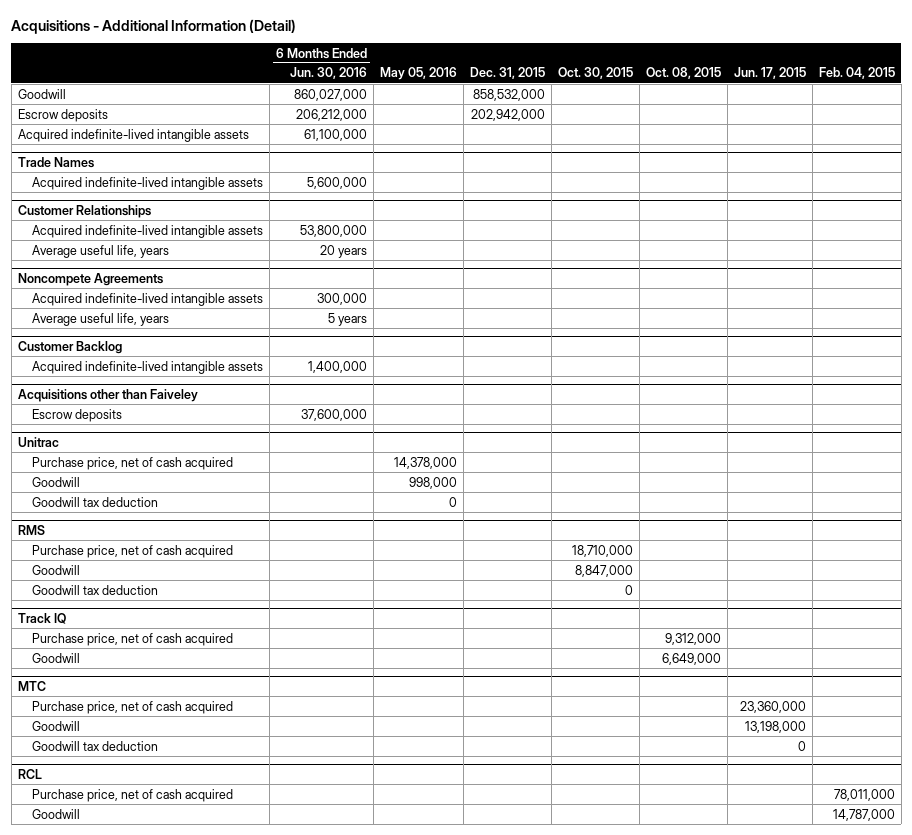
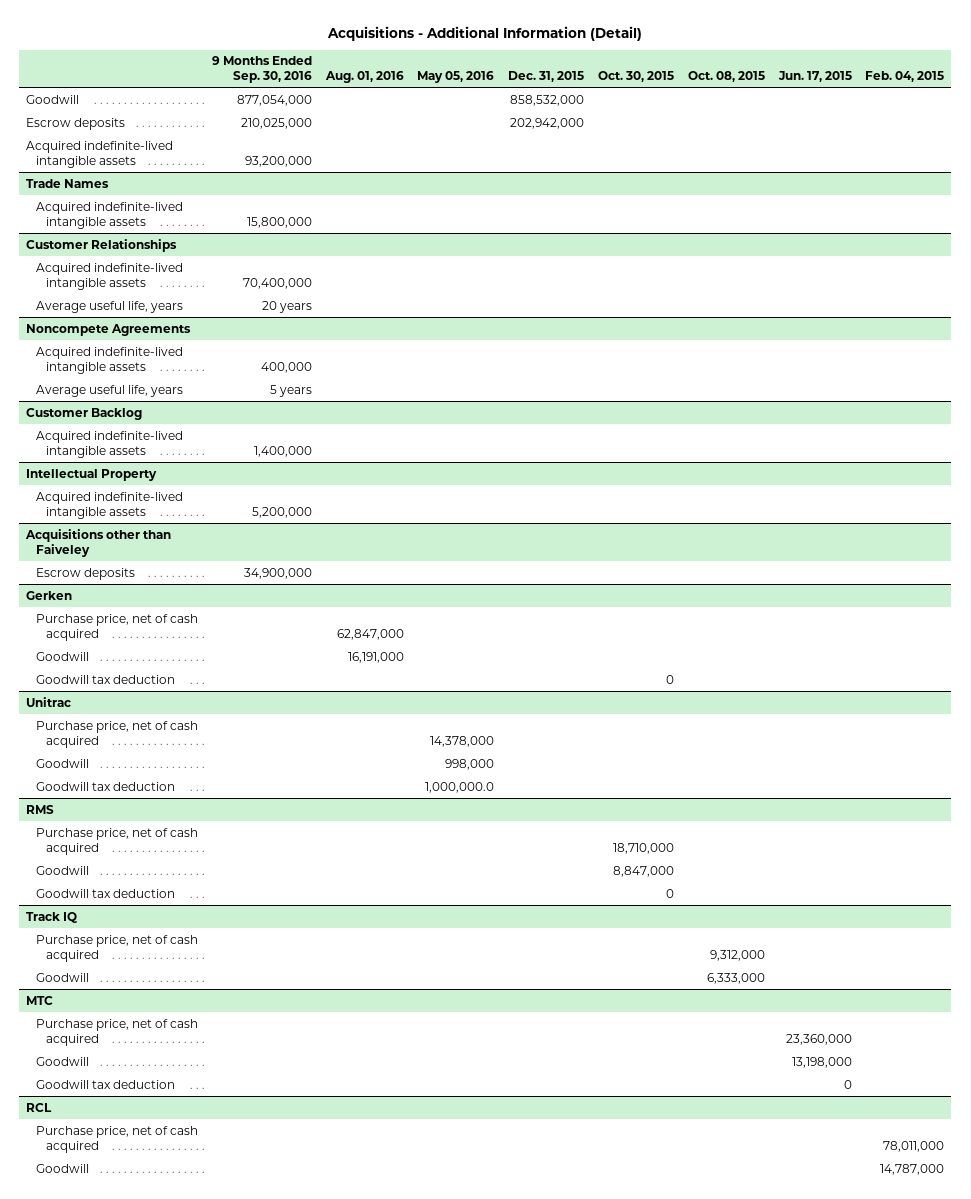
- | 6 Months Ended Jun. 30, 2016 | May 05, 2016 | Dec. 31, 2015 | Oct. 30, 2015 | Oct. 08, 2015 | Jun. 17, 2015 | Feb. 04, 2015
+ | 9 Months Ended Sep. 30, 2016 | Aug. 01, 2016 | May 05, 2016 | Dec. 31, 2015 | Oct. 30, 2015 | Oct. 08, 2015 | Jun. 17, 2015 | Feb. 04, 2015
+ Intellectual Property
+ Acquired indefinite-lived intangible assets | 5,200,000 | | | | | | |
+ Gerken
+ Purchase price, net of cash acquired | | 62,847,000 | | | | | |
+ Goodwill | | 16,191,000 | | | | | |
+ Goodwill tax deduction | | | | | 0 | | |
@ Unitrac
- Goodwill tax deduction | | 0 | | | | |
+ Goodwill tax deduction | | | 1,000,000.0 | | | | |
@ Track IQ
- Goodwill | | | | | 6,649,000 | |
+ Goodwill | | | | | | 6,333,000 | |

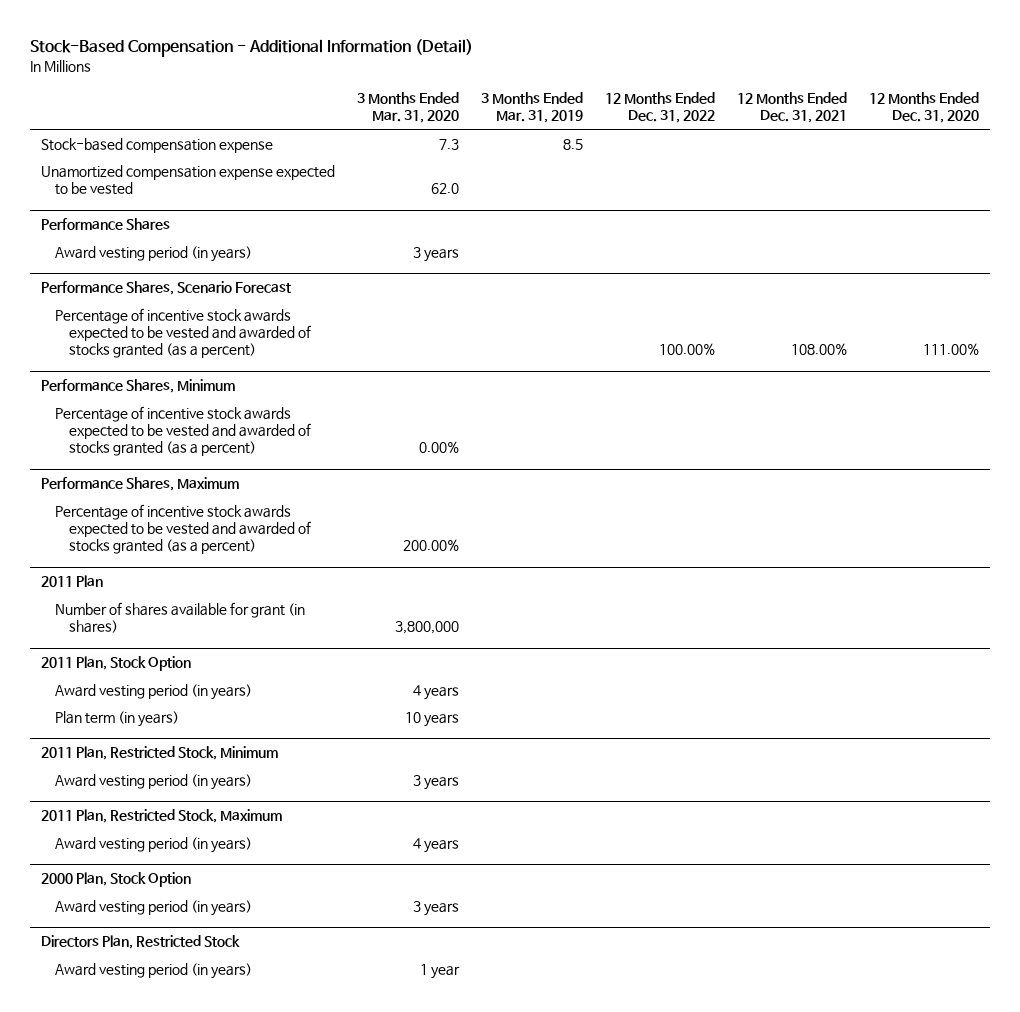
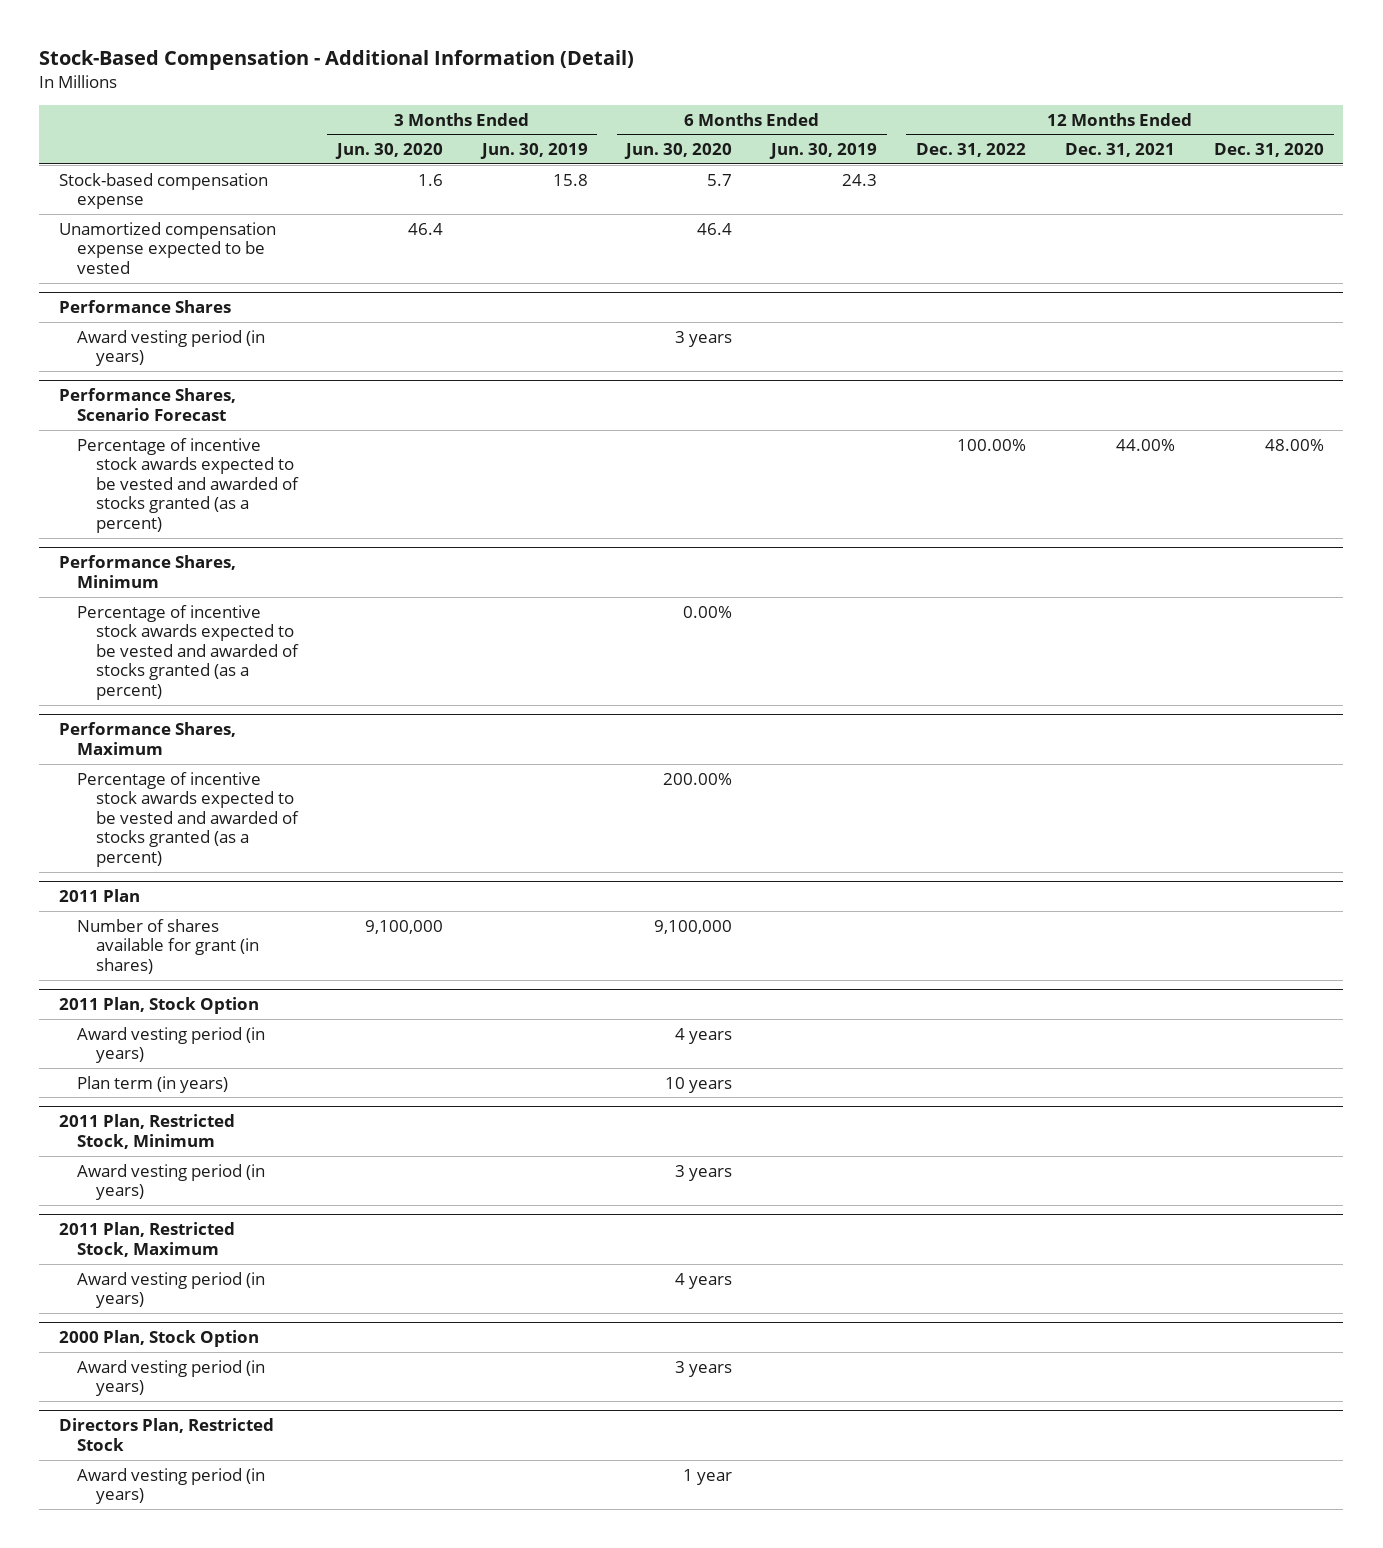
- | 3 Months Ended Mar. 31, 2020 | 3 Months Ended Mar. 31, 2019 | 12 Months Ended Dec. 31, 2022 | 12 Months Ended Dec. 31, 2021 | 12 Months Ended Dec. 31, 2020
+ | 3 Months Ended Jun. 30, 2020 | 3 Months Ended Jun. 30, 2019 | 6 Months Ended Jun. 30, 2020 | 6 Months Ended Jun. 30, 2019 | 12 Months Ended Dec. 31, 2022 | 12 Months Ended Dec. 31, 2021 | 12 Months Ended Dec. 31, 2020
@ Performance Shares, Scenario Forecast
- Percentage of incentive stock awards expected to be vested and awarded of stocks granted (as a percent) | | | 100.00% | 108.00% | 111.00%
+ Percentage of incentive stock awards expected to be vested and awarded of stocks granted (as a percent) | | | | | 100.00% | 44.00% | 48.00%

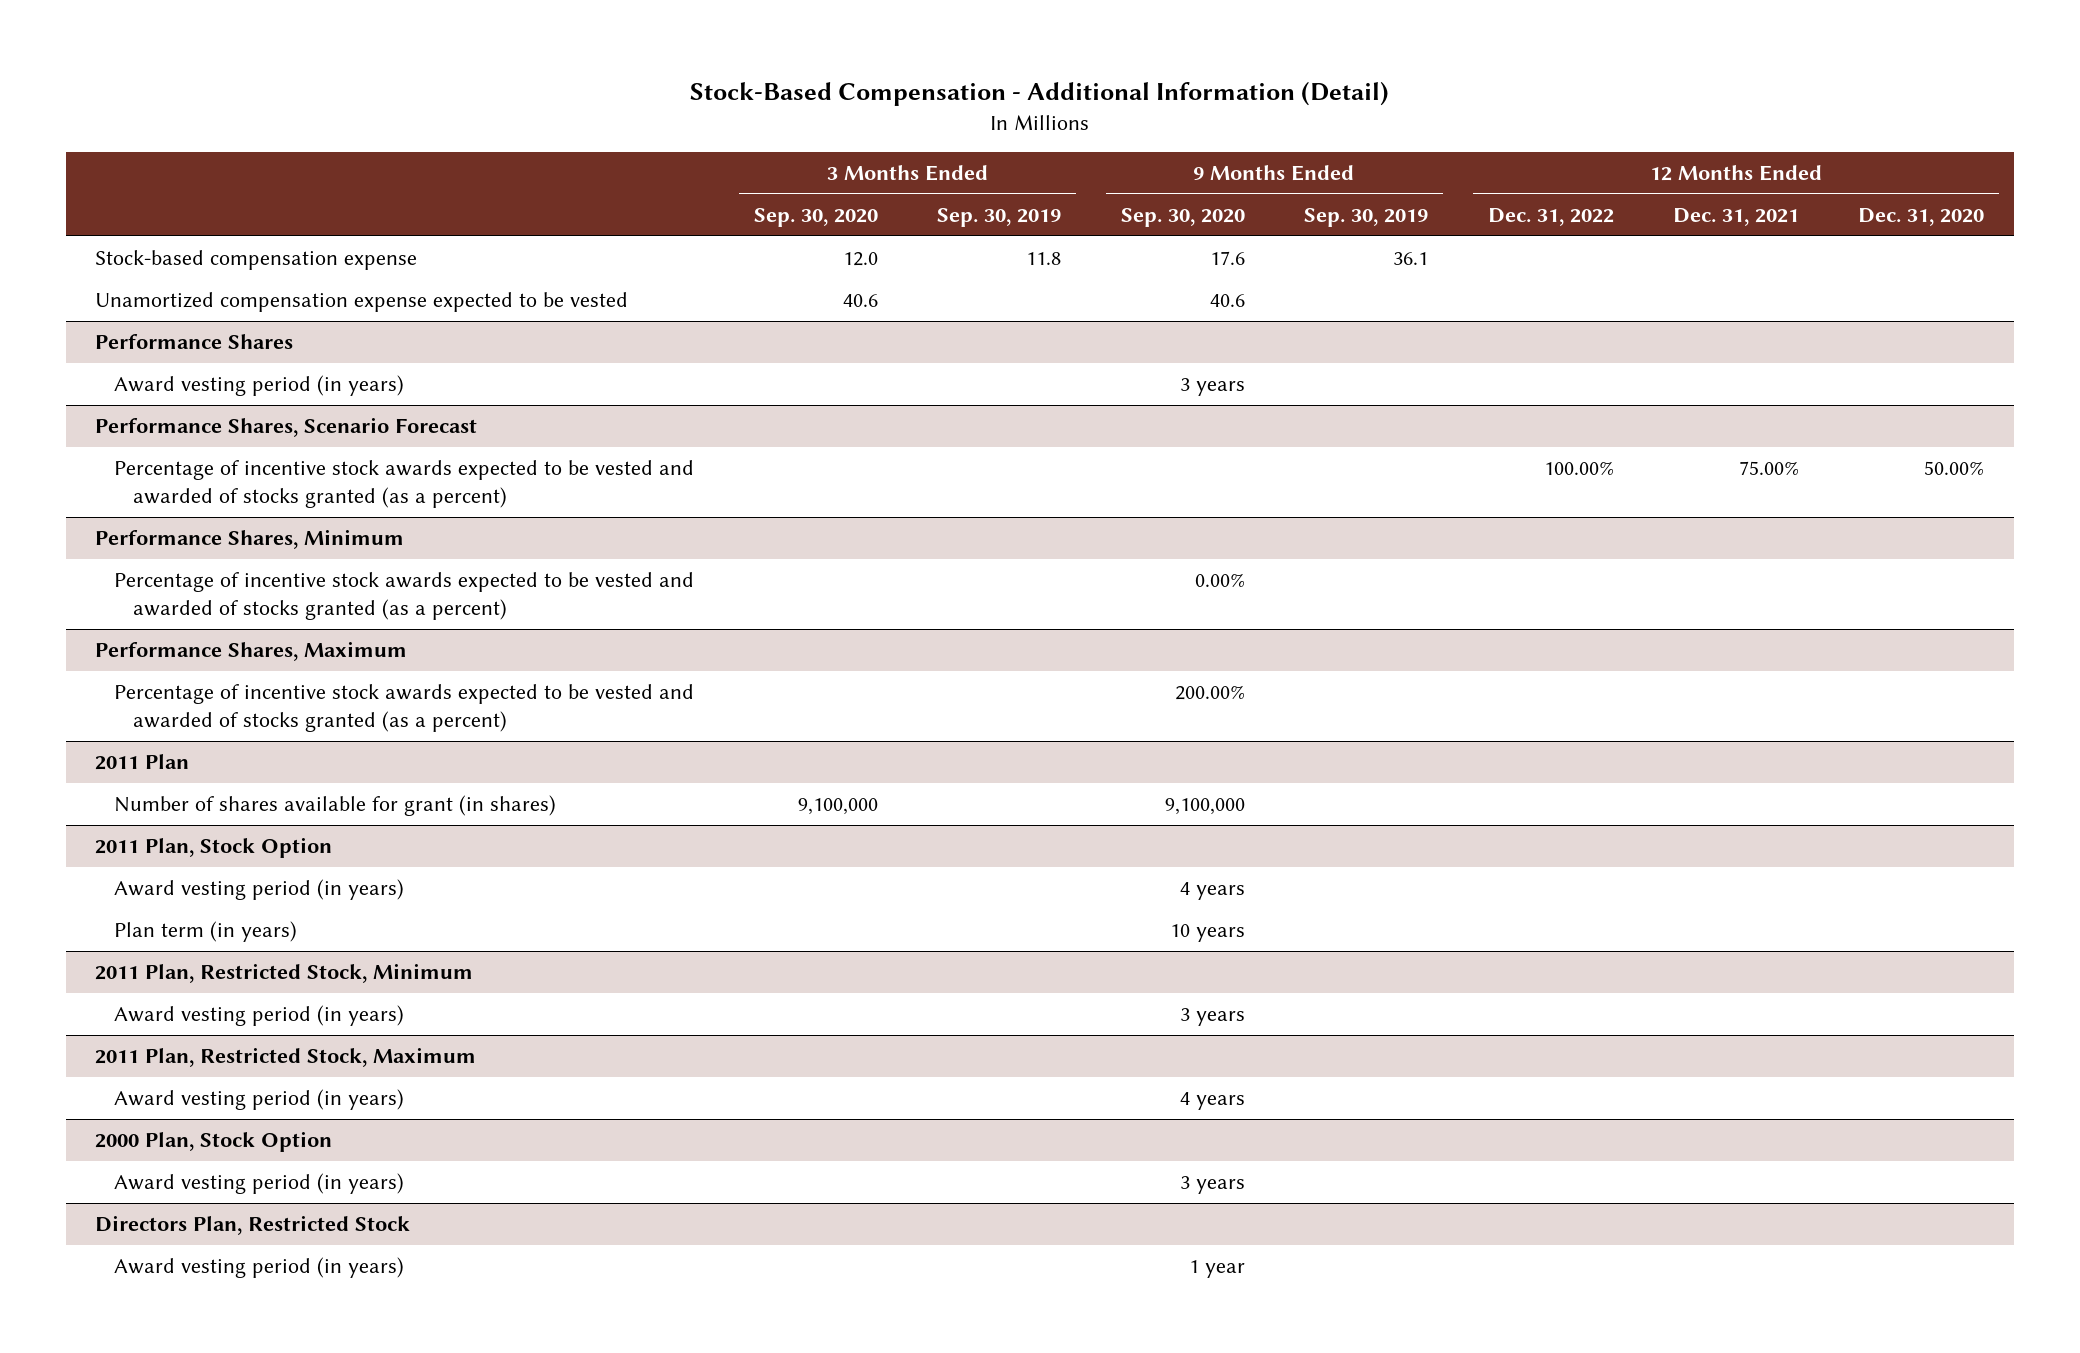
- | 3 Months Ended Jun. 30, 2020 | 3 Months Ended Jun. 30, 2019 | 6 Months Ended Jun. 30, 2020 | 6 Months Ended Jun. 30, 2019 | 12 Months Ended Dec. 31, 2022 | 12 Months Ended Dec. 31, 2021 | 12 Months Ended Dec. 31, 2020
+ | 3 Months Ended Sep. 30, 2020 | 3 Months Ended Sep. 30, 2019 | 9 Months Ended Sep. 30, 2020 | 9 Months Ended Sep. 30, 2019 | 12 Months Ended Dec. 31, 2022 | 12 Months Ended Dec. 31, 2021 | 12 Months Ended Dec. 31, 2020
@ Performance Shares, Scenario Forecast
- Percentage of incentive stock awards expected to be vested and awarded of stocks granted (as a percent) | | | | | 100.00% | 44.00% | 48.00%
+ Percentage of incentive stock awards expected to be vested and awarded of stocks granted (as a percent) | | | | | 100.00% | 75.00% | 50.00%

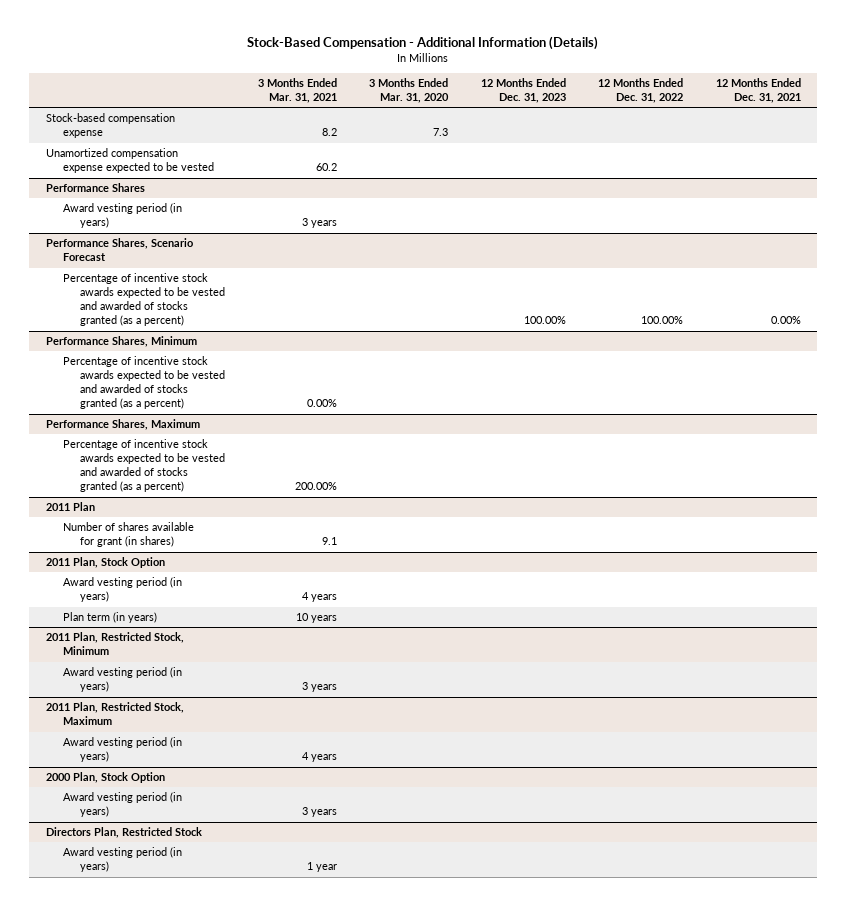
- Stock-Based Compensation - Additional Information (Detail)
+ Stock-Based Compensation - Additional Information (Details)
- | 3 Months Ended Sep. 30, 2020 | 3 Months Ended Sep. 30, 2019 | 9 Months Ended Sep. 30, 2020 | 9 Months Ended Sep. 30, 2019 | 12 Months Ended Dec. 31, 2022 | 12 Months Ended Dec. 31, 2021 | 12 Months Ended Dec. 31, 2020
+ | 3 Months Ended Mar. 31, 2021 | 3 Months Ended Mar. 31, 2020 | 12 Months Ended Dec. 31, 2023 | 12 Months Ended Dec. 31, 2022 | 12 Months Ended Dec. 31, 2021
@ Performance Shares, Scenario Forecast
- Percentage of incentive stock awards expected to be vested and awarded of stocks granted (as a percent) | | | | | 100.00% | 75.00% | 50.00%
+ Percentage of incentive stock awards expected to be vested and awarded of stocks granted (as a percent) | | | 100.00% | 100.00% | 0.00%

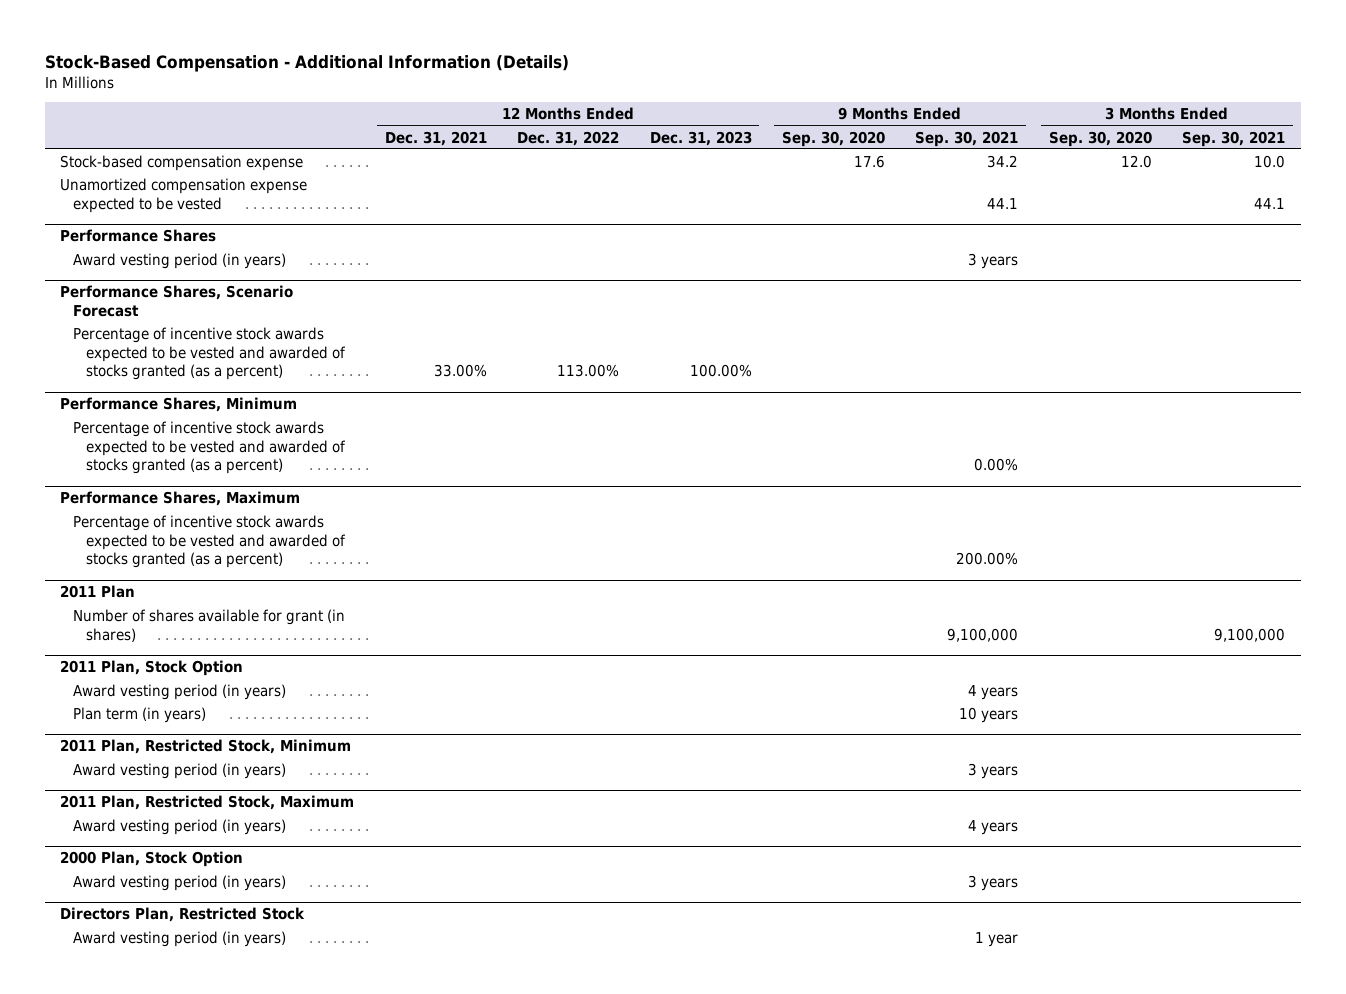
- | 3 Months Ended Mar. 31, 2021 | 3 Months Ended Mar. 31, 2020 | 12 Months Ended Dec. 31, 2023 | 12 Months Ended Dec. 31, 2022 | 12 Months Ended Dec. 31, 2021
+ | 12 Months Ended Dec. 31, 2021 | 12 Months Ended Dec. 31, 2022 | 12 Months Ended Dec. 31, 2023 | 9 Months Ended Sep. 30, 2020 | 9 Months Ended Sep. 30, 2021 | 3 Months Ended Sep. 30, 2020 | 3 Months Ended Sep. 30, 2021
@ Performance Shares, Scenario Forecast
- Percentage of incentive stock awards expected to be vested and awarded of stocks granted (as a percent) | | | 100.00% | 100.00% | 0.00%
+ Percentage of incentive stock awards expected to be vested and awarded of stocks granted (as a percent) | 33.00% | 113.00% | 100.00% | | | |

